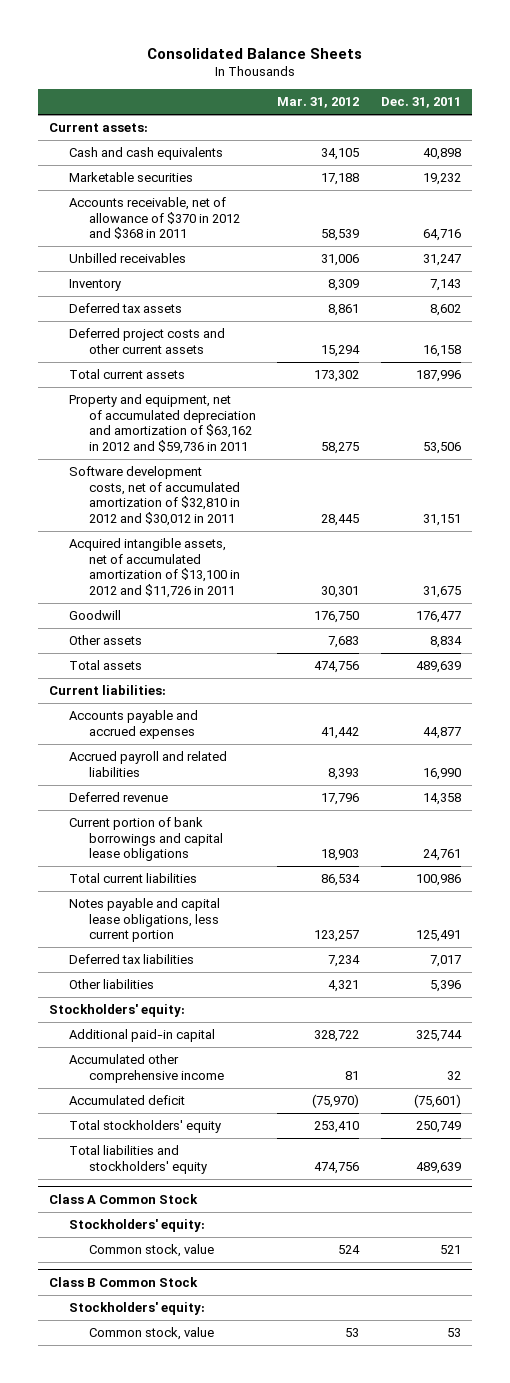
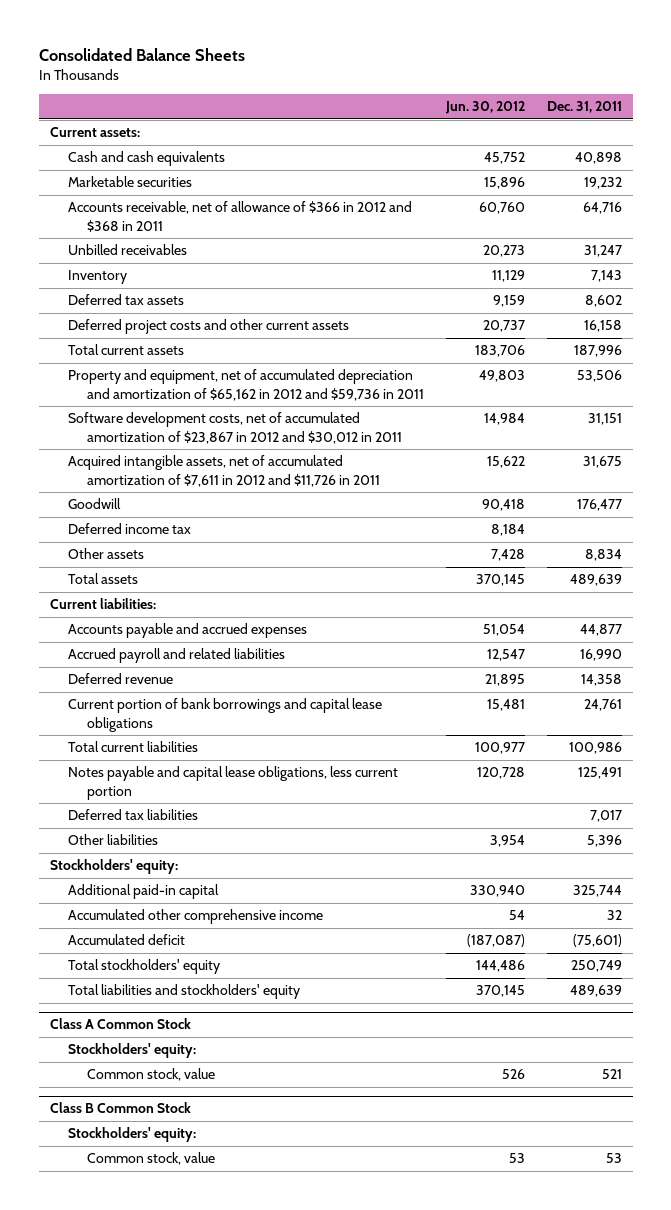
- | Mar. 31, 2012 | Dec. 31, 2011
+ | Jun. 30, 2012 | Dec. 31, 2011
- Accounts receivable, net of allowance of $370 in 2012 and $368 in 2011 | 58,539 | 64,716
+ Accounts receivable, net of allowance of $366 in 2012 and $368 in 2011 | 60,760 | 64,716
- Property and equipment, net of accumulated depreciation and amortization of $63,162 in 2012 and $59,736 in 2011 | 58,275 | 53,506
- Software development costs, net of accumulated amortization of $32,810 in 2012 and $30,012 in 2011 | 28,445 | 31,151
- Acquired intangible assets, net of accumulated amortization of $13,100 in 2012 and $11,726 in 2011 | 30,301 | 31,675
+ Property and equipment, net of accumulated depreciation and amortization of $65,162 in 2012 and $59,736 in 2011 | 49,803 | 53,506
+ Software development costs, net of accumulated amortization of $23,867 in 2012 and $30,012 in 2011 | 14,984 | 31,151
+ Acquired intangible assets, net of accumulated amortization of $7,611 in 2012 and $11,726 in 2011 | 15,622 | 31,675
+ Deferred income tax | 8,184 |

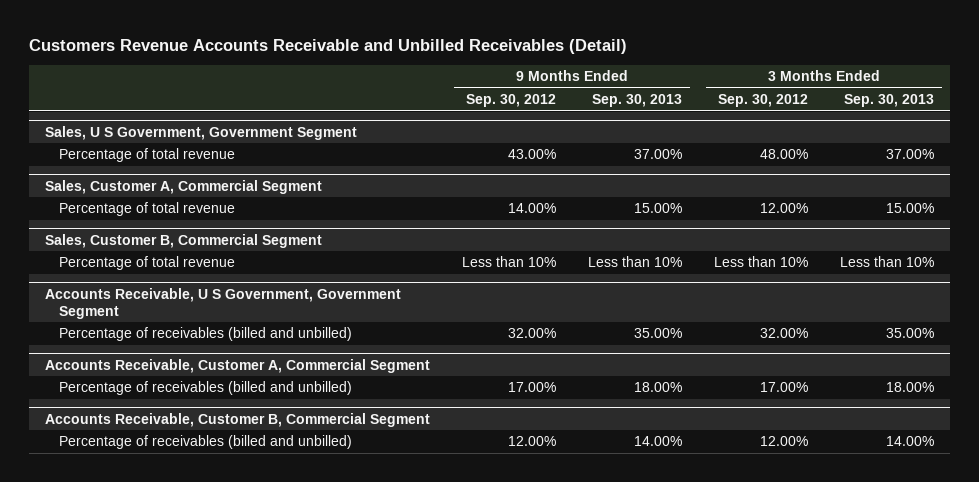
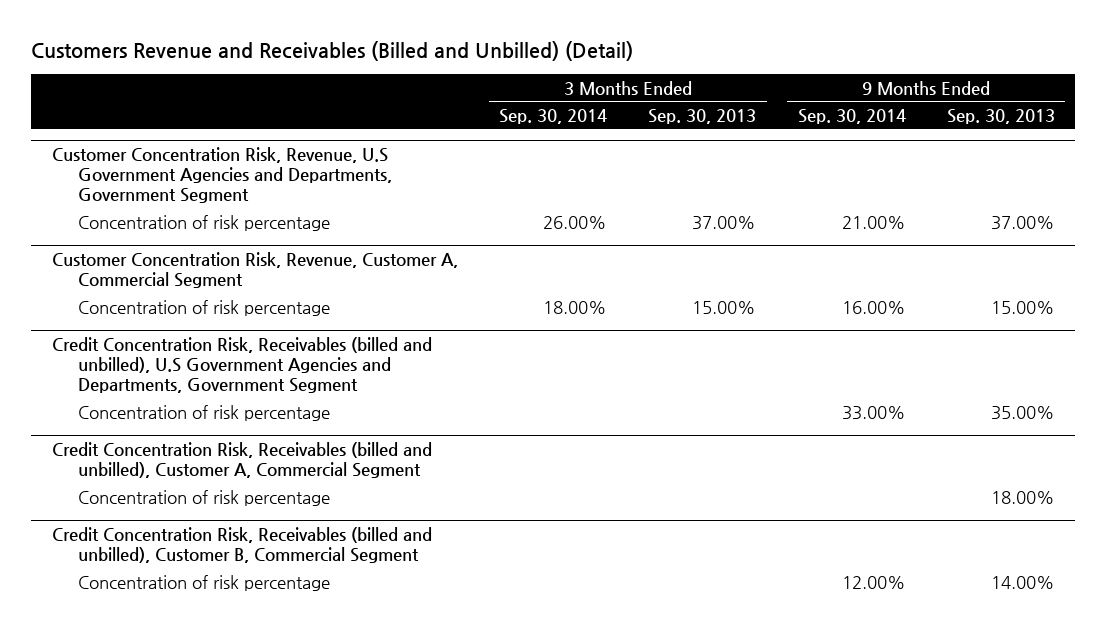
- Customers Revenue Accounts Receivable and Unbilled Receivables (Detail)
+ Customers Revenue and Receivables (Billed and Unbilled) (Detail)
- | 9 Months Ended Sep. 30, 2012 | 9 Months Ended Sep. 30, 2013 | 3 Months Ended Sep. 30, 2012 | 3 Months Ended Sep. 30, 2013
+ | 3 Months Ended Sep. 30, 2014 | 3 Months Ended Sep. 30, 2013 | 9 Months Ended Sep. 30, 2014 | 9 Months Ended Sep. 30, 2013
- Sales, U S Government, Government Segment
- Percentage of total revenue | 43.00% | 37.00% | 48.00% | 37.00%
- Sales, Customer A, Commercial Segment
- Percentage of total revenue | 14.00% | 15.00% | 12.00% | 15.00%
- Sales, Customer B, Commercial Segment
- Percentage of total revenue | Less than 10% | Less than 10% | Less than 10% | Less than 10%
- Accounts Receivable, U S Government, Government Segment
- Percentage of receivables (billed and unbilled) | 32.00% | 35.00% | 32.00% | 35.00%
- Accounts Receivable, Customer A, Commercial Segment
- Percentage of receivables (billed and unbilled) | 17.00% | 18.00% | 17.00% | 18.00%
- Accounts Receivable, Customer B, Commercial Segment
- Percentage of receivables (billed and unbilled) | 12.00% | 14.00% | 12.00% | 14.00%
+ Customer Concentration Risk, Revenue, U.S Government Agencies and Departments, Government Segment
+ Concentration of risk percentage | 26.00% | 37.00% | 21.00% | 37.00%
+ Customer Concentration Risk, Revenue, Customer A, Commercial Segment
+ Concentration of risk percentage | 18.00% | 15.00% | 16.00% | 15.00%
+ Credit Concentration Risk, Receivables (billed and unbilled), U.S Government Agencies and Departments, Government Segment
+ Concentration of risk percentage | | | 33.00% | 35.00%
+ Credit Concentration Risk, Receivables (billed and unbilled), Customer A, Commercial Segment
+ Concentration of risk percentage | | | | 18.00%
+ Credit Concentration Risk, Receivables (billed and unbilled), Customer B, Commercial Segment
+ Concentration of risk percentage | | | 12.00% | 14.00%

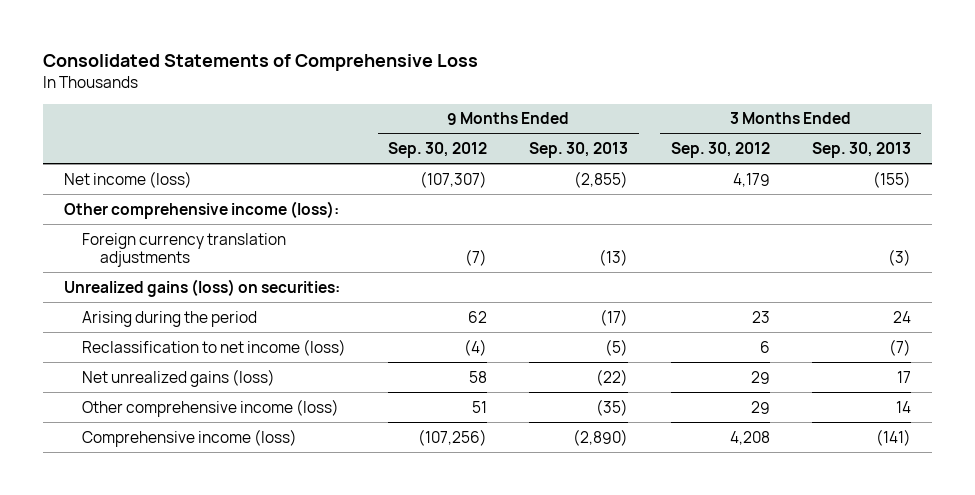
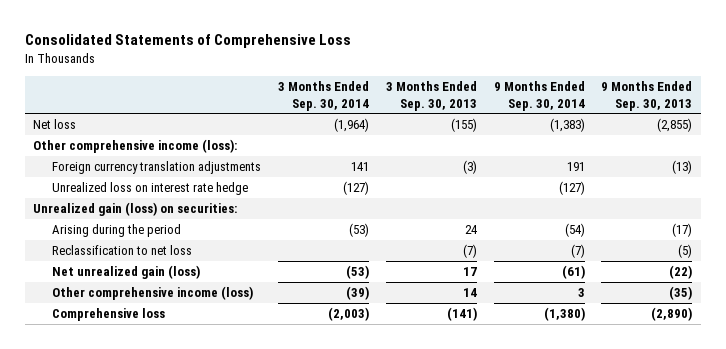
- | 9 Months Ended Sep. 30, 2012 | 9 Months Ended Sep. 30, 2013 | 3 Months Ended Sep. 30, 2012 | 3 Months Ended Sep. 30, 2013
+ | 3 Months Ended Sep. 30, 2014 | 3 Months Ended Sep. 30, 2013 | 9 Months Ended Sep. 30, 2014 | 9 Months Ended Sep. 30, 2013
- Net income (loss) | (107,307) | (2,855) | 4,179 | (155)
+ Net loss | (1,964) | (155) | (1,383) | (2,855)
- Unrealized gains (loss) on securities:
+ Unrealized loss on interest rate hedge | (127) | | (127) |
+ Unrealized gain (loss) on securities:
- Reclassification to net income (loss) | (4) | (5) | 6 | (7)
- Net unrealized gains (loss) | 58 | (22) | 29 | 17
+ Reclassification to net loss | | (7) | (7) | (5)
+ Net unrealized gain (loss) | (53) | 17 | (61) | (22)
- Comprehensive income (loss) | (107,256) | (2,890) | 4,208 | (141)
+ Comprehensive loss | (2,003) | (141) | (1,380) | (2,890)

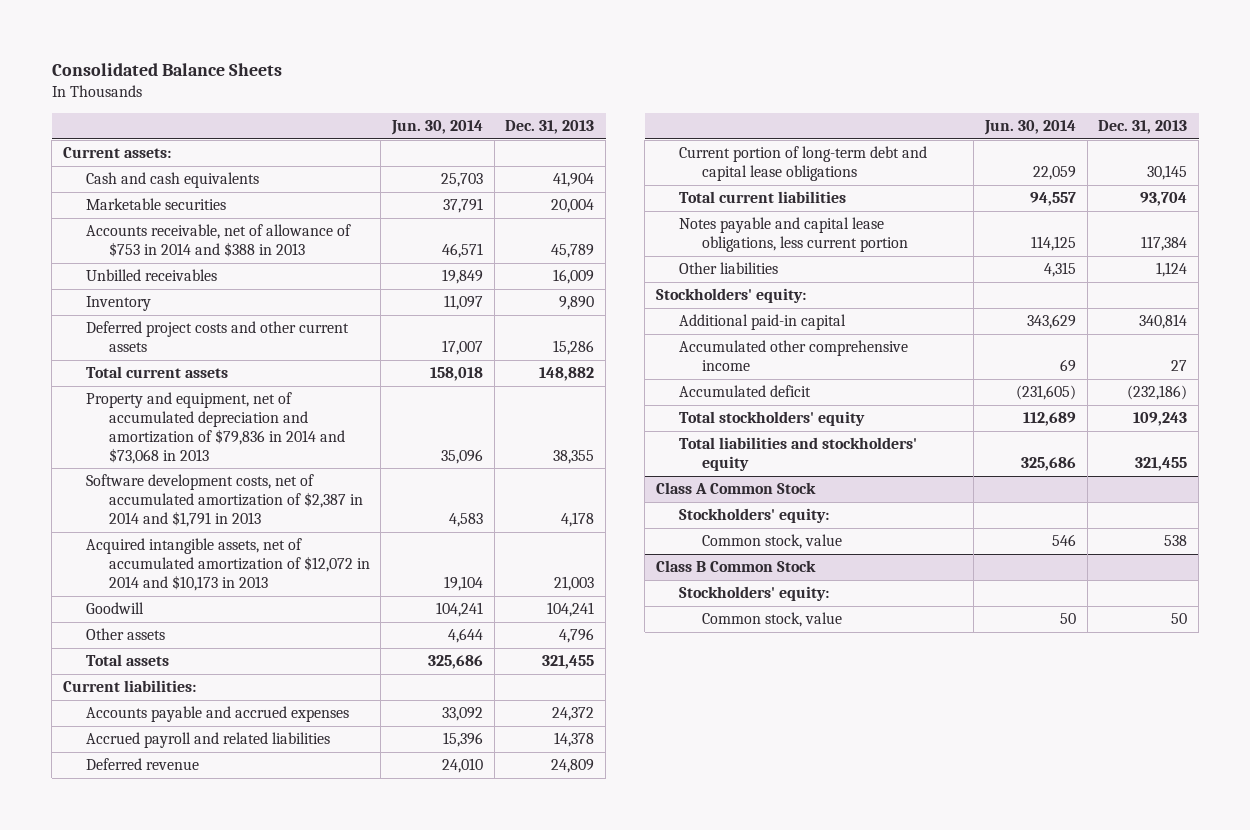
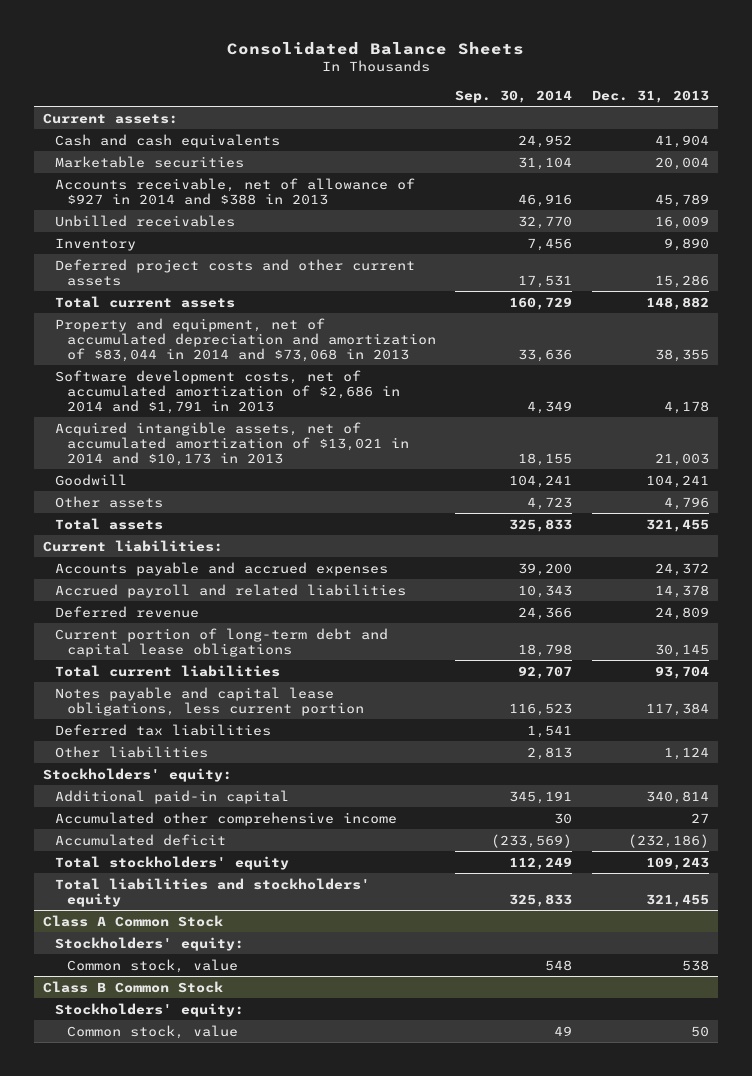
- | Jun. 30, 2014 | Dec. 31, 2013
+ | Sep. 30, 2014 | Dec. 31, 2013
- Accounts receivable, net of allowance of $753 in 2014 and $388 in 2013 | 46,571 | 45,789
+ Accounts receivable, net of allowance of $927 in 2014 and $388 in 2013 | 46,916 | 45,789
- Property and equipment, net of accumulated depreciation and amortization of $79,836 in 2014 and $73,068 in 2013 | 35,096 | 38,355
- Software development costs, net of accumulated amortization of $2,387 in 2014 and $1,791 in 2013 | 4,583 | 4,178
- Acquired intangible assets, net of accumulated amortization of $12,072 in 2014 and $10,173 in 2013 | 19,104 | 21,003
+ Property and equipment, net of accumulated depreciation and amortization of $83,044 in 2014 and $73,068 in 2013 | 33,636 | 38,355
+ Software development costs, net of accumulated amortization of $2,686 in 2014 and $1,791 in 2013 | 4,349 | 4,178
+ Acquired intangible assets, net of accumulated amortization of $13,021 in 2014 and $10,173 in 2013 | 18,155 | 21,003
+ Deferred tax liabilities | 1,541 |

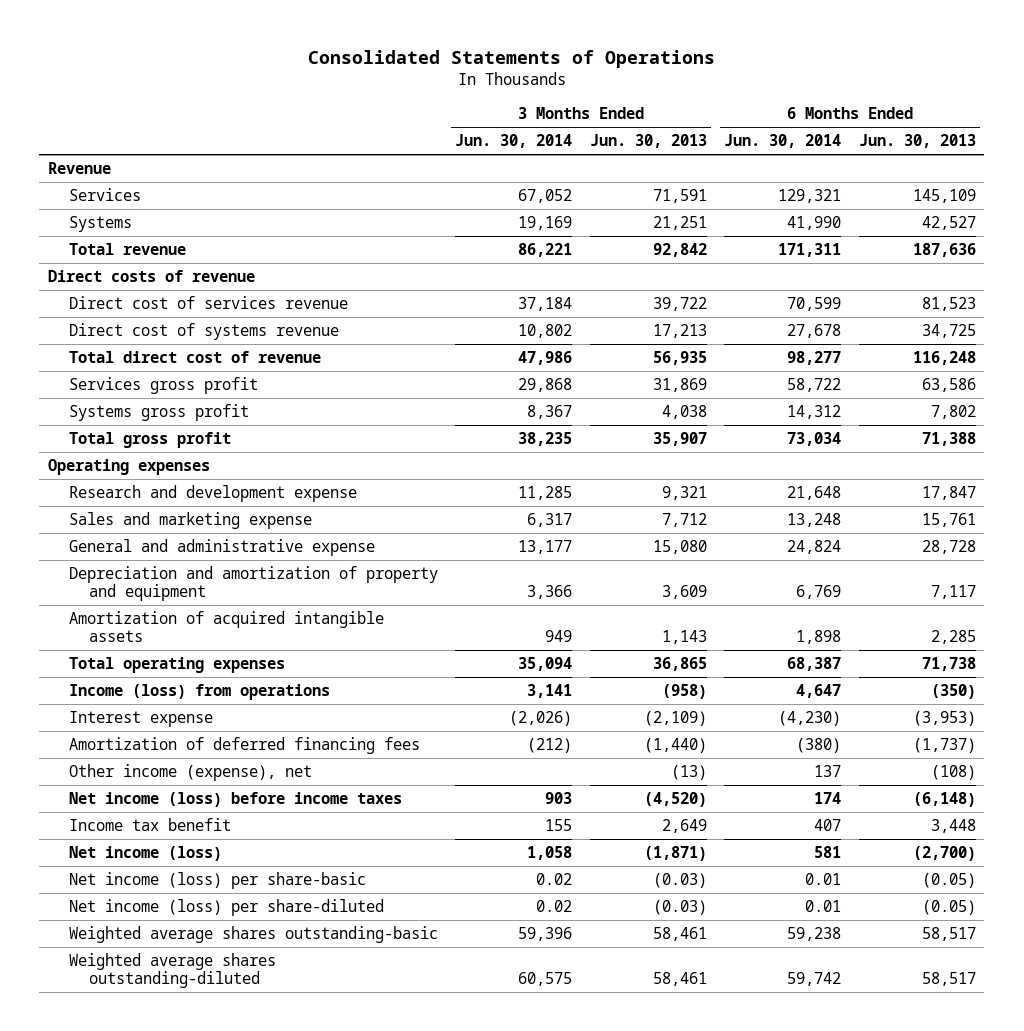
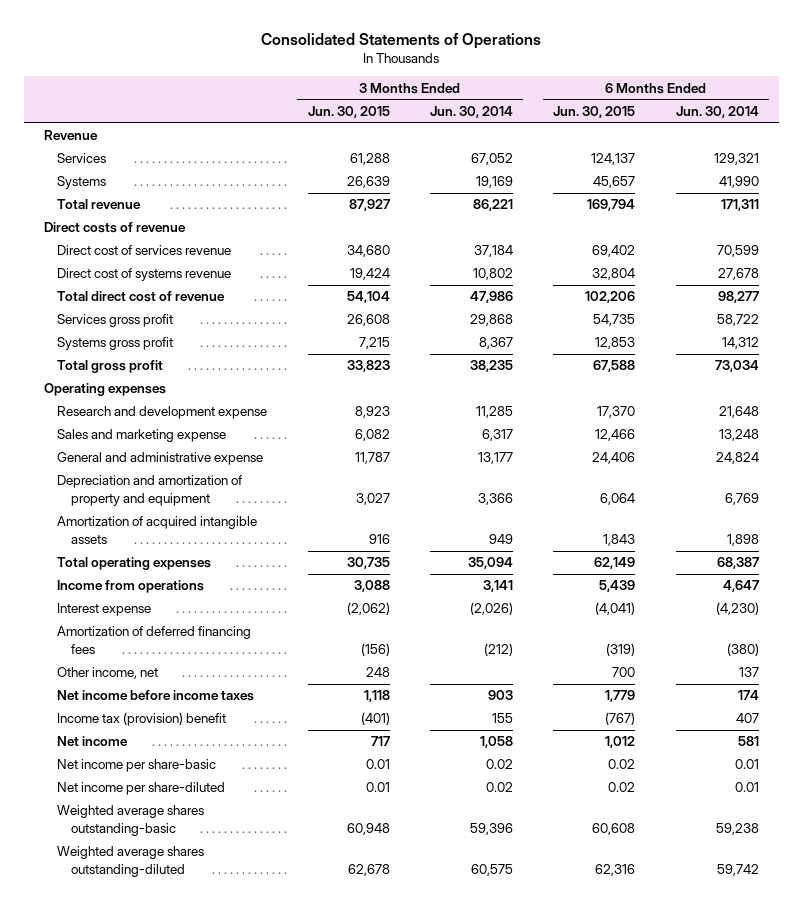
- | 3 Months Ended Jun. 30, 2014 | 3 Months Ended Jun. 30, 2013 | 6 Months Ended Jun. 30, 2014 | 6 Months Ended Jun. 30, 2013
+ | 3 Months Ended Jun. 30, 2015 | 3 Months Ended Jun. 30, 2014 | 6 Months Ended Jun. 30, 2015 | 6 Months Ended Jun. 30, 2014
- Income (loss) from operations | 3,141 | (958) | 4,647 | (350)
+ Income from operations | 3,088 | 3,141 | 5,439 | 4,647
- Other income (expense), net | | (13) | 137 | (108)
- Net income (loss) before income taxes | 903 | (4,520) | 174 | (6,148)
- Income tax benefit | 155 | 2,649 | 407 | 3,448
- Net income (loss) | 1,058 | (1,871) | 581 | (2,700)
- Net income (loss) per share-basic | 0.02 | (0.03) | 0.01 | (0.05)
- Net income (loss) per share-diluted | 0.02 | (0.03) | 0.01 | (0.05)
+ Other income, net | 248 | | 700 | 137
+ Net income before income taxes | 1,118 | 903 | 1,779 | 174
+ Income tax (provision) benefit | (401) | 155 | (767) | 407
+ Net income | 717 | 1,058 | 1,012 | 581
+ Net income per share-basic | 0.01 | 0.02 | 0.02 | 0.01
+ Net income per share-diluted | 0.01 | 0.02 | 0.02 | 0.01

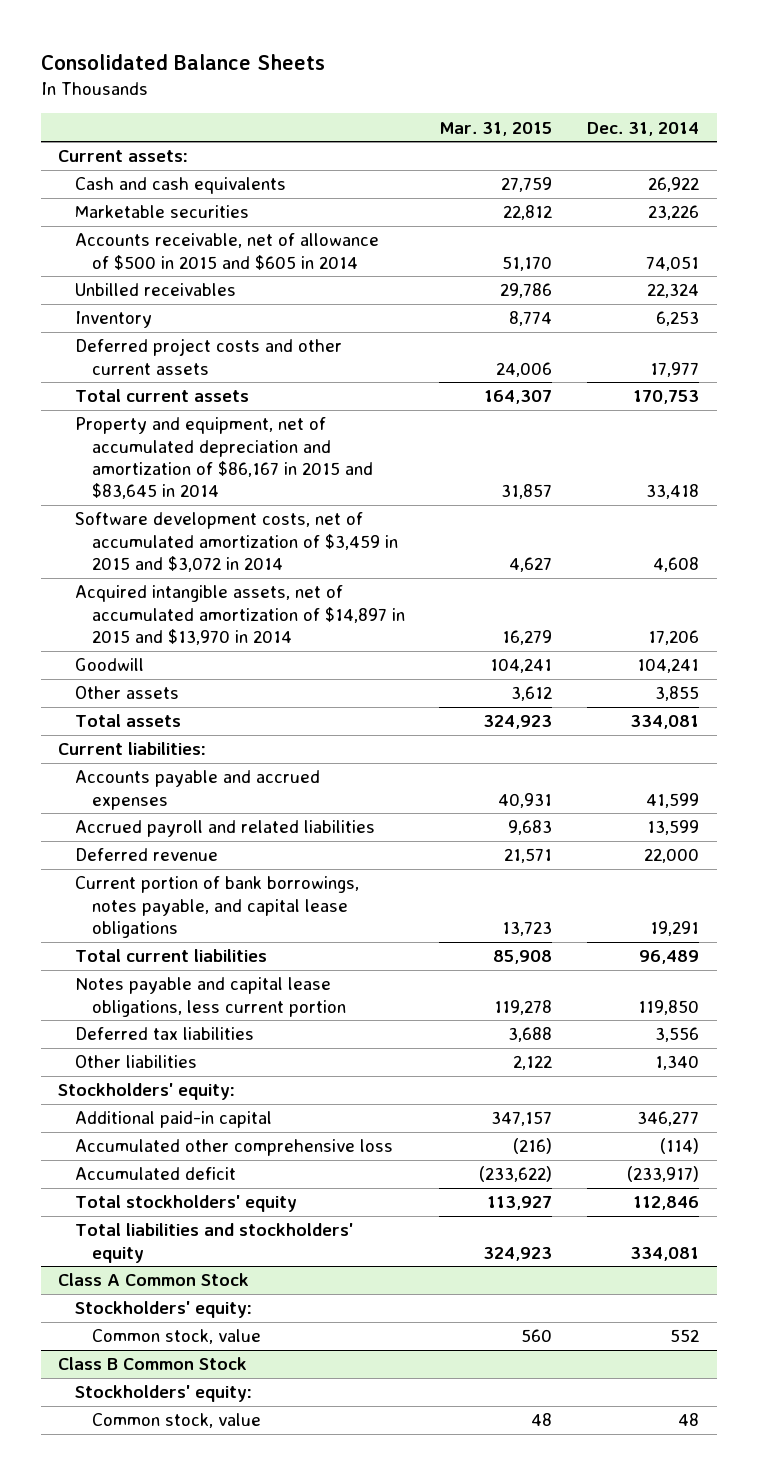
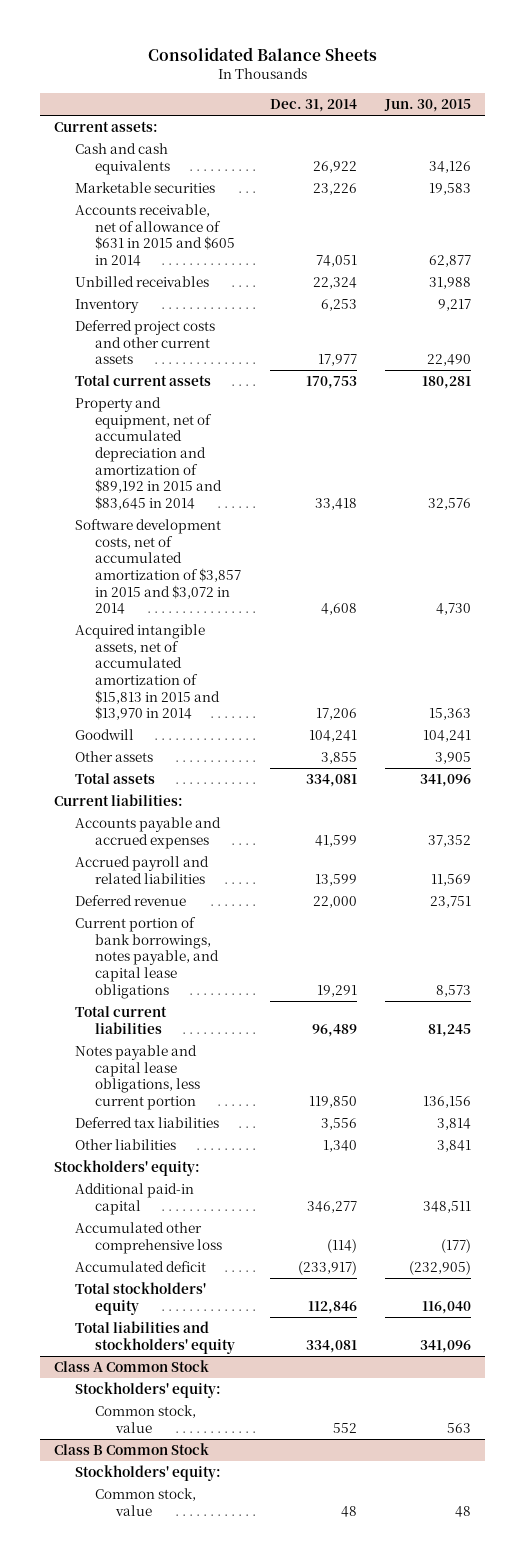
- | Mar. 31, 2015 | Dec. 31, 2014
+ | Dec. 31, 2014 | Jun. 30, 2015
- Accounts receivable, net of allowance of $500 in 2015 and $605 in 2014 | 51,170 | 74,051
+ Accounts receivable, net of allowance of $631 in 2015 and $605 in 2014 | 74,051 | 62,877
- Property and equipment, net of accumulated depreciation and amortization of $86,167 in 2015 and $83,645 in 2014 | 31,857 | 33,418
- Software development costs, net of accumulated amortization of $3,459 in 2015 and $3,072 in 2014 | 4,627 | 4,608
- Acquired intangible assets, net of accumulated amortization of $14,897 in 2015 and $13,970 in 2014 | 16,279 | 17,206
+ Property and equipment, net of accumulated depreciation and amortization of $89,192 in 2015 and $83,645 in 2014 | 33,418 | 32,576
+ Software development costs, net of accumulated amortization of $3,857 in 2015 and $3,072 in 2014 | 4,608 | 4,730
+ Acquired intangible assets, net of accumulated amortization of $15,813 in 2015 and $13,970 in 2014 | 17,206 | 15,363

